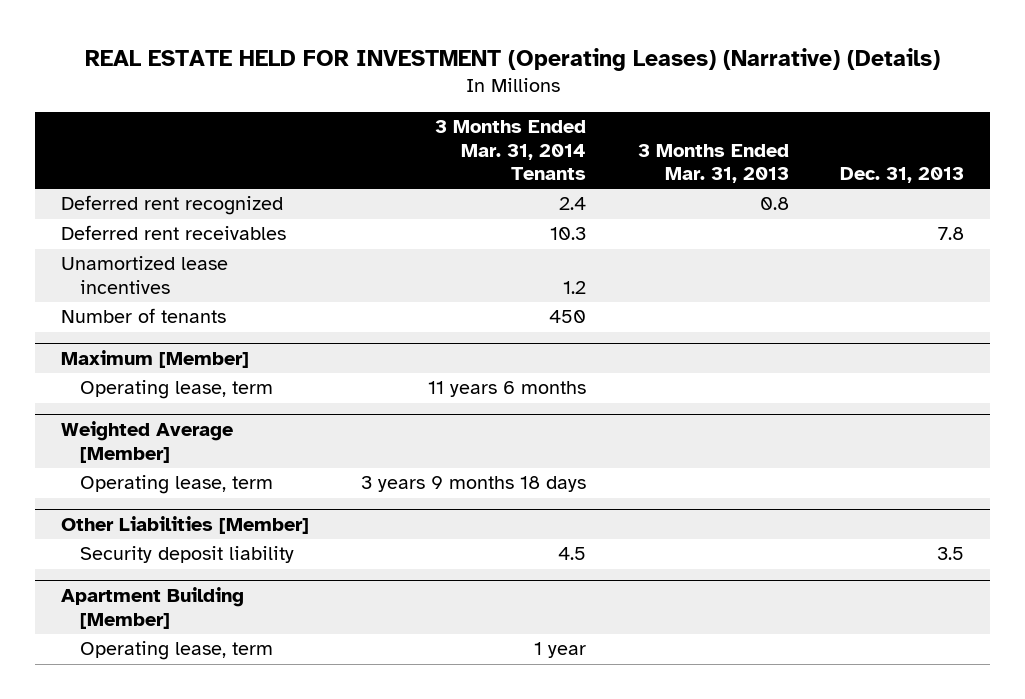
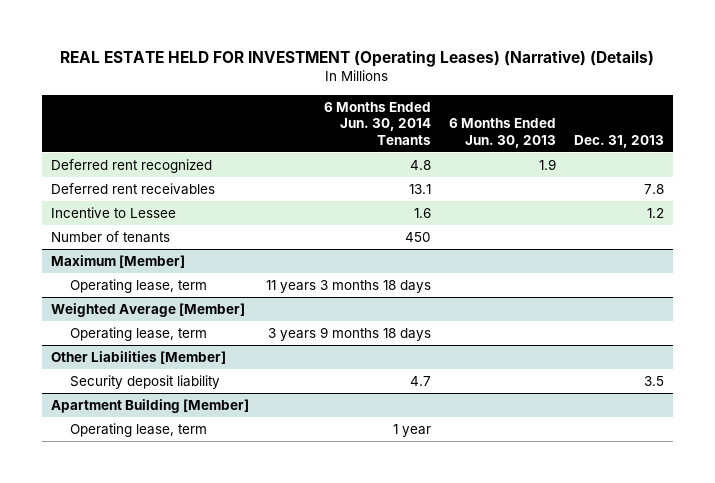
- | 3 Months Ended Mar. 31, 2014 Tenants | 3 Months Ended Mar. 31, 2013 | Dec. 31, 2013
+ | 6 Months Ended Jun. 30, 2014 Tenants | 6 Months Ended Jun. 30, 2013 | Dec. 31, 2013
- Unamortized lease incentives | 1.2 | |
+ Incentive to Lessee | 1.6 | | 1.2

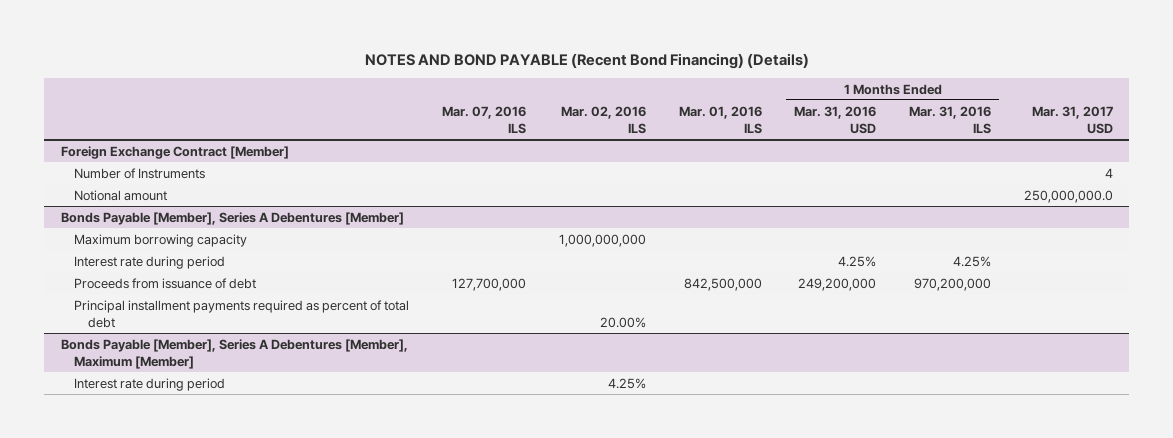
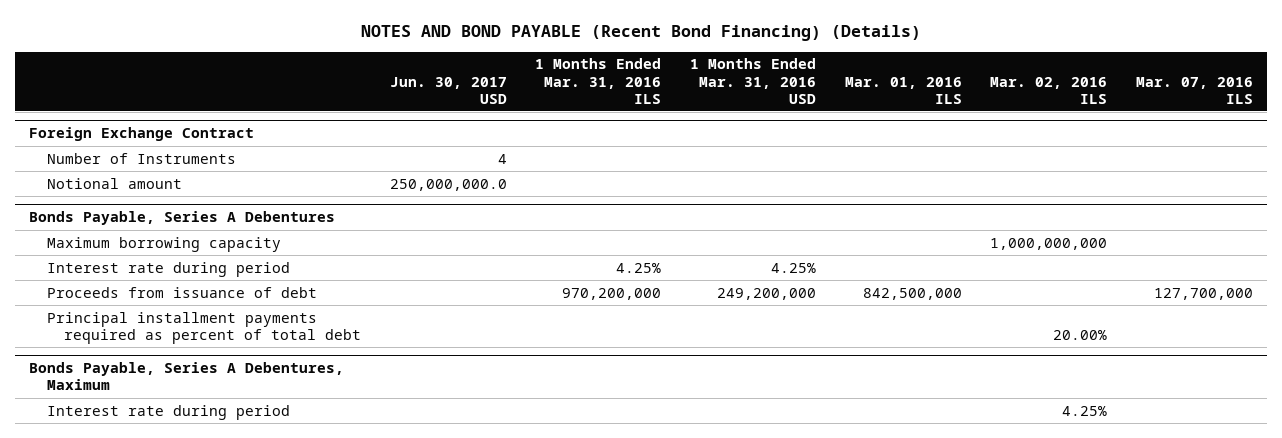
- | Mar. 07, 2016 ILS | Mar. 02, 2016 ILS | Mar. 01, 2016 ILS | 1 Months Ended Mar. 31, 2016 USD | 1 Months Ended Mar. 31, 2016 ILS | Mar. 31, 2017 USD
+ | Jun. 30, 2017 USD | 1 Months Ended Mar. 31, 2016 ILS | 1 Months Ended Mar. 31, 2016 USD | Mar. 01, 2016 ILS | Mar. 02, 2016 ILS | Mar. 07, 2016 ILS
- Foreign Exchange Contract [Member]
+ Foreign Exchange Contract
- Bonds Payable [Member], Series A Debentures [Member]
+ Bonds Payable, Series A Debentures
- Bonds Payable [Member], Series A Debentures [Member], Maximum [Member]
+ Bonds Payable, Series A Debentures, Maximum

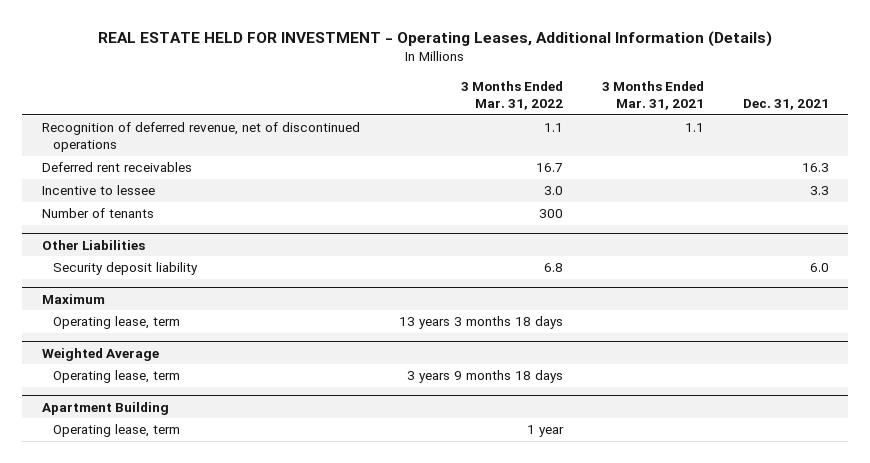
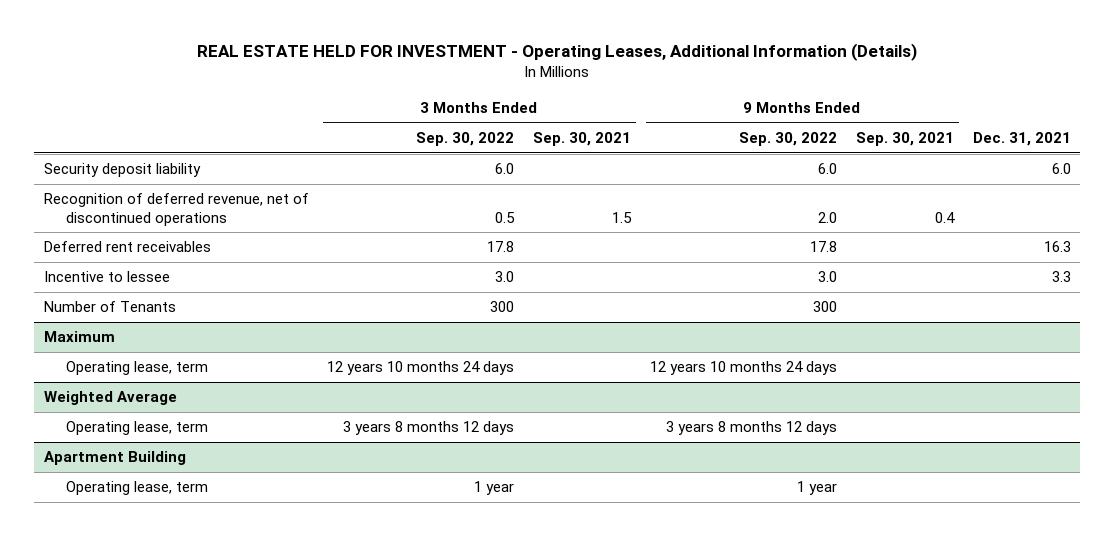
- | 3 Months Ended Mar. 31, 2022 | 3 Months Ended Mar. 31, 2021 | Dec. 31, 2021
+ | 3 Months Ended Sep. 30, 2022 | 3 Months Ended Sep. 30, 2021 | 9 Months Ended Sep. 30, 2022 | 9 Months Ended Sep. 30, 2021 | Dec. 31, 2021
+ Security deposit liability | 6.0 | | 6.0 | | 6.0
- Number of tenants | 300 | |
- Other Liabilities
- Security deposit liability | 6.8 | | 6.0
+ Number of Tenants | 300 | | 300 | |

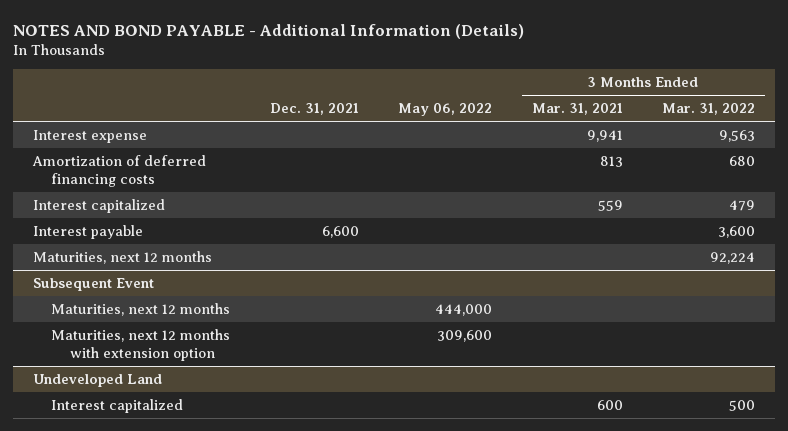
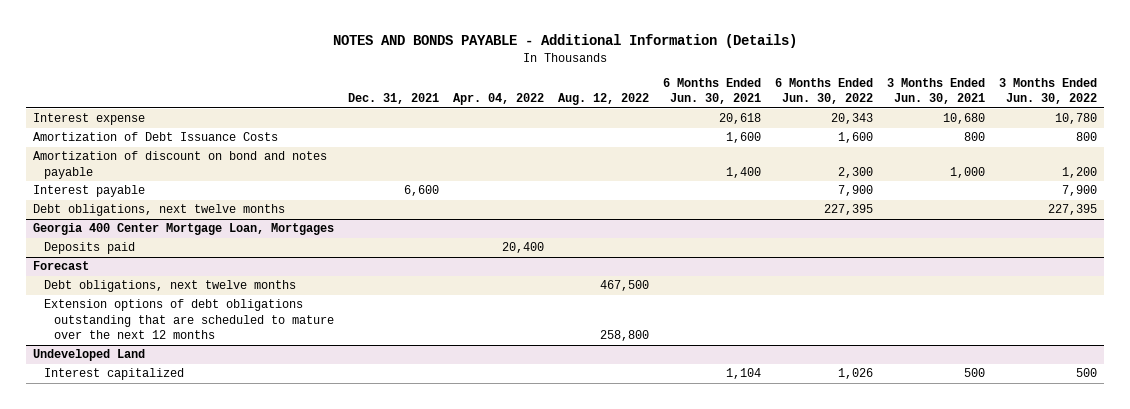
- NOTES AND BOND PAYABLE - Additional Information (Details)
+ NOTES AND BONDS PAYABLE - Additional Information (Details)
- | Dec. 31, 2021 | May 06, 2022 | 3 Months Ended Mar. 31, 2021 | 3 Months Ended Mar. 31, 2022
+ | Dec. 31, 2021 | Apr. 04, 2022 | Aug. 12, 2022 | 6 Months Ended Jun. 30, 2021 | 6 Months Ended Jun. 30, 2022 | 3 Months Ended Jun. 30, 2021 | 3 Months Ended Jun. 30, 2022
- Amortization of deferred financing costs | | | 813 | 680
- Interest capitalized | | | 559 | 479
+ Amortization of Debt Issuance Costs | | | | 1,600 | 1,600 | 800 | 800
+ Amortization of discount on bond and notes payable | | | | 1,400 | 2,300 | 1,000 | 1,200
- Maturities, next 12 months | | | | 92,224
- Subsequent Event
- Maturities, next 12 months | | 444,000 | |
- Maturities, next 12 months with extension option | | 309,600 | |
+ Debt obligations, next twelve months | | | | | 227,395 | | 227,395
+ Georgia 400 Center Mortgage Loan, Mortgages
+ Deposits paid | | 20,400 | | | | |
+ Forecast
+ Debt obligations, next twelve months | | | 467,500 | | | |
+ Extension options of debt obligations outstanding that are scheduled to mature over the next 12 months | | | 258,800 | | | |

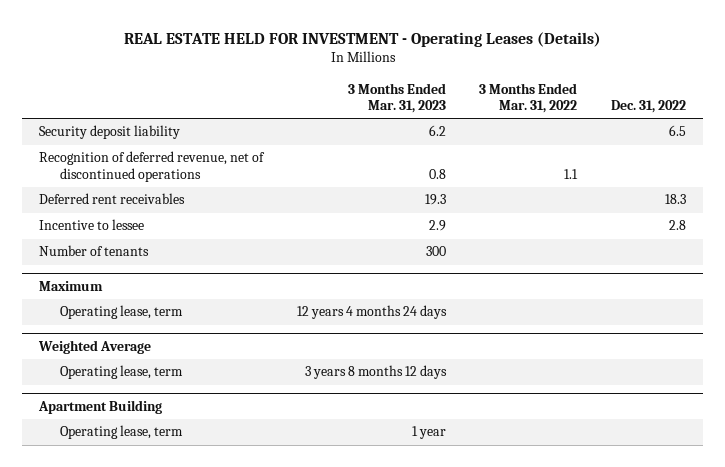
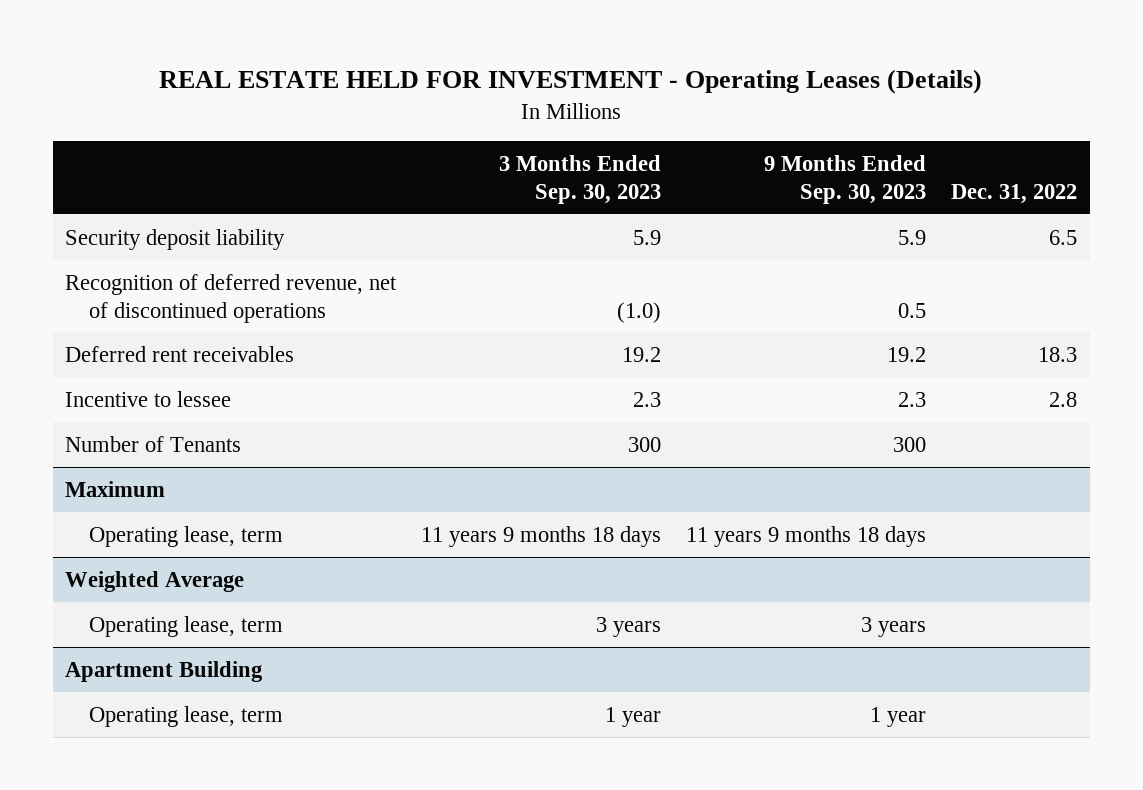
- | 3 Months Ended Mar. 31, 2023 | 3 Months Ended Mar. 31, 2022 | Dec. 31, 2022
+ | 3 Months Ended Sep. 30, 2023 | 9 Months Ended Sep. 30, 2023 | Dec. 31, 2022
- Number of tenants | 300 | |
+ Number of Tenants | 300 | 300 |

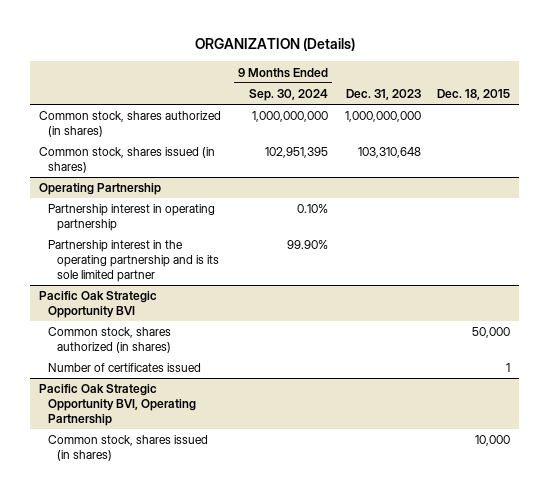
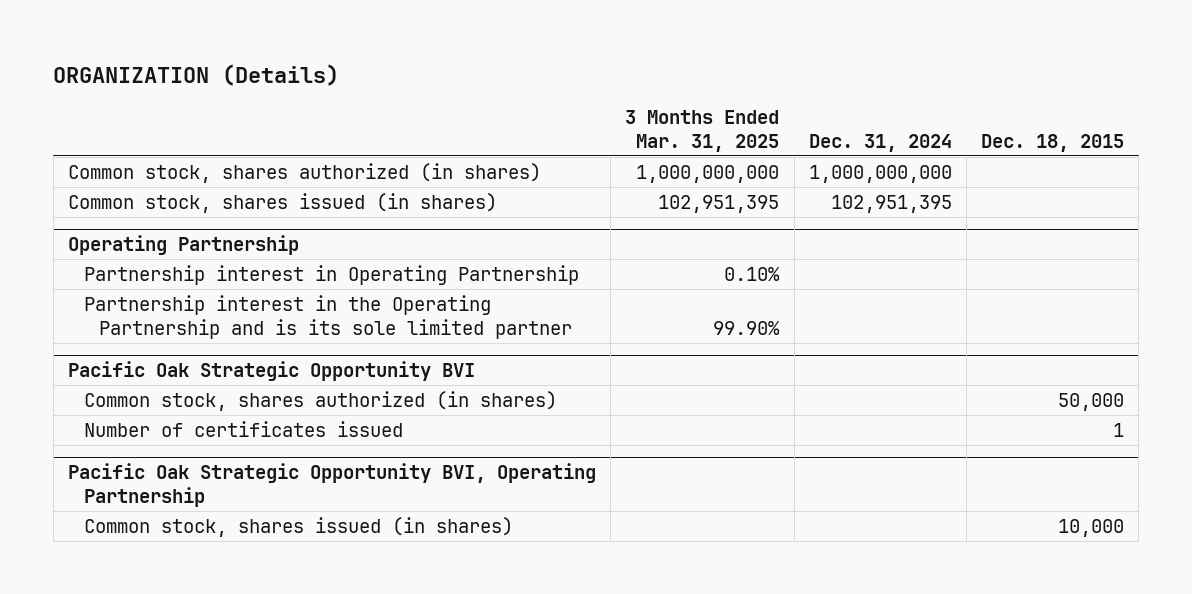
- | 9 Months Ended Sep. 30, 2024 | Dec. 31, 2023 | Dec. 18, 2015
+ | 3 Months Ended Mar. 31, 2025 | Dec. 31, 2024 | Dec. 18, 2015
@ Operating Partnership
- Partnership interest in operating partnership | 0.10% | |
- Partnership interest in the operating partnership and is its sole limited partner | 99.90% | |
+ Partnership interest in Operating Partnership | 0.10% | |
+ Partnership interest in the Operating Partnership and is its sole limited partner | 99.90% | |

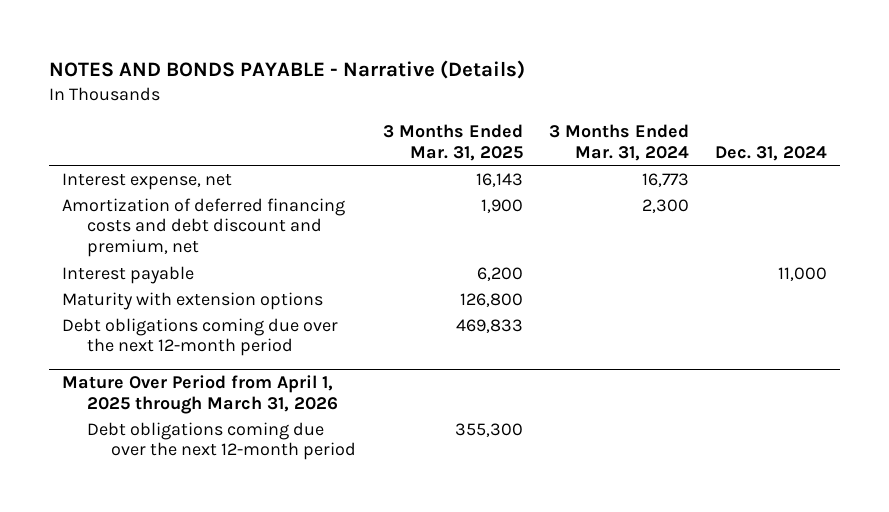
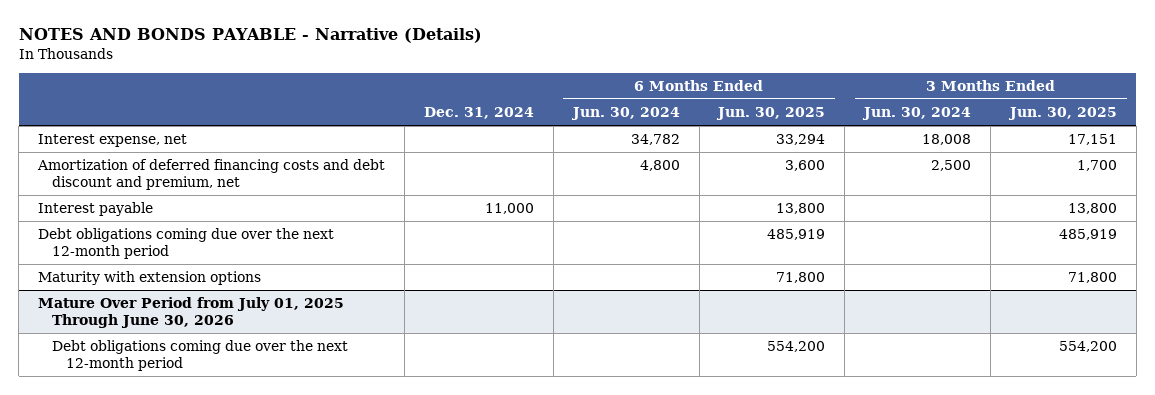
- | 3 Months Ended Mar. 31, 2025 | 3 Months Ended Mar. 31, 2024 | Dec. 31, 2024
+ | Dec. 31, 2024 | 6 Months Ended Jun. 30, 2024 | 6 Months Ended Jun. 30, 2025 | 3 Months Ended Jun. 30, 2024 | 3 Months Ended Jun. 30, 2025
- Mature Over Period from April 1, 2025 through March 31, 2026
- Debt obligations coming due over the next 12-month period | 355,300 | |
moved down: Maturity with extension options | | | 71,800 | | 71,800
+ Mature Over Period from July 01, 2025 Through June 30, 2026
+ Debt obligations coming due over the next 12-month period | | | 554,200 | | 554,200

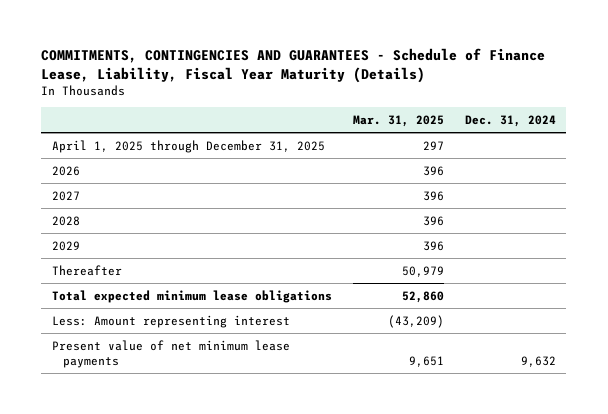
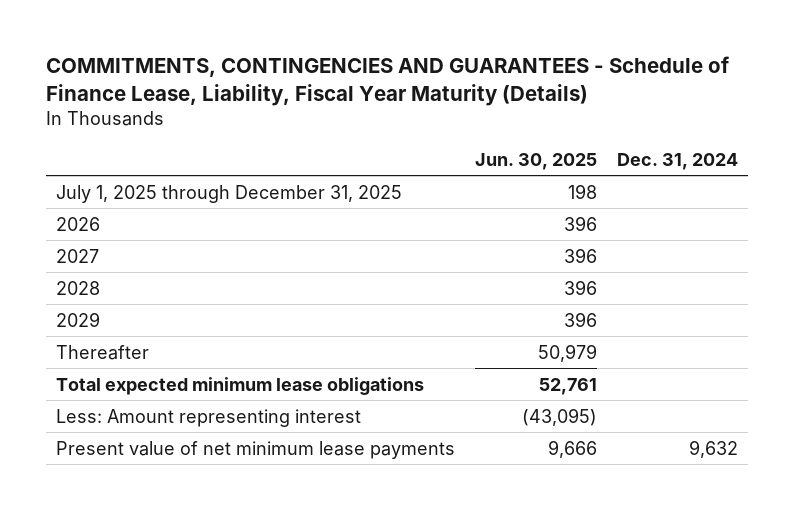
- | Mar. 31, 2025 | Dec. 31, 2024
+ | Jun. 30, 2025 | Dec. 31, 2024
- April 1, 2025 through December 31, 2025 | 297 |
+ July 1, 2025 through December 31, 2025 | 198 |

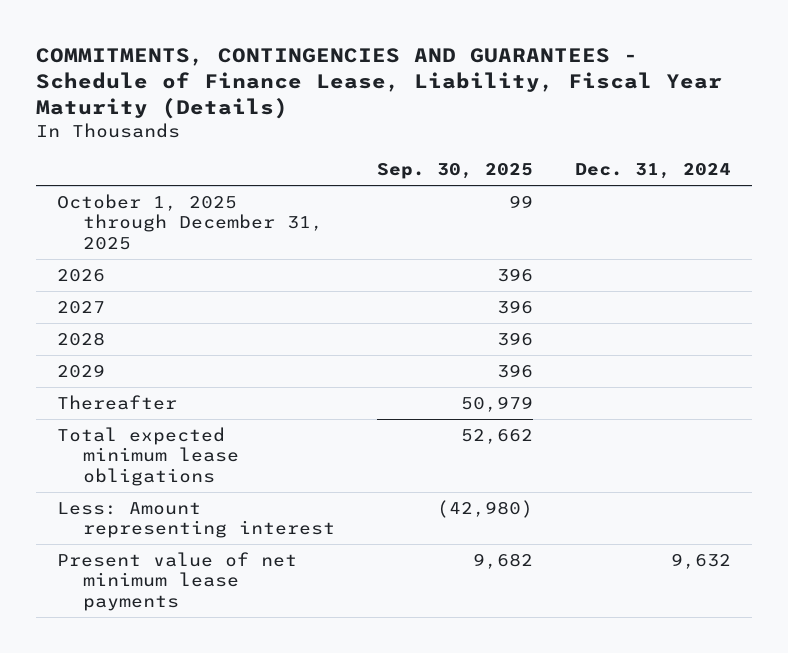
- | Jun. 30, 2025 | Dec. 31, 2024
+ | Sep. 30, 2025 | Dec. 31, 2024
- July 1, 2025 through December 31, 2025 | 198 |
+ October 1, 2025 through December 31, 2025 | 99 |

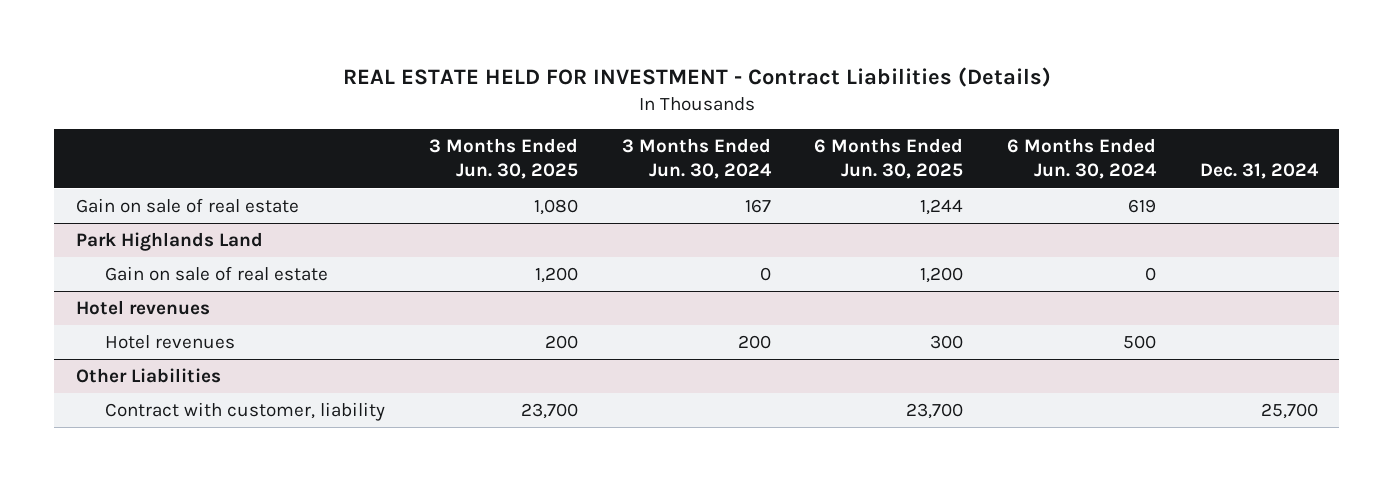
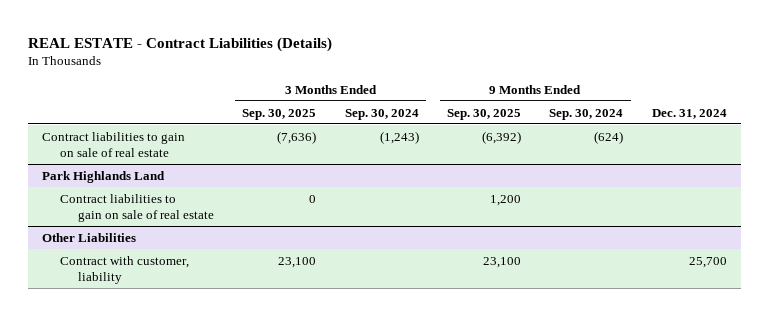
- REAL ESTATE HELD FOR INVESTMENT - Contract Liabilities (Details)
+ REAL ESTATE - Contract Liabilities (Details)
- | 3 Months Ended Jun. 30, 2025 | 3 Months Ended Jun. 30, 2024 | 6 Months Ended Jun. 30, 2025 | 6 Months Ended Jun. 30, 2024 | Dec. 31, 2024
+ | 3 Months Ended Sep. 30, 2025 | 3 Months Ended Sep. 30, 2024 | 9 Months Ended Sep. 30, 2025 | 9 Months Ended Sep. 30, 2024 | Dec. 31, 2024
- Gain on sale of real estate | 1,080 | 167 | 1,244 | 619 |
+ Contract liabilities to gain on sale of real estate | (7,636) | (1,243) | (6,392) | (624) |
@ Park Highlands Land
- Gain on sale of real estate | 1,200 | 0 | 1,200 | 0 |
- Hotel revenues
- Hotel revenues | 200 | 200 | 300 | 500 |
@ Park Highlands Land
+ Contract liabilities to gain on sale of real estate | 0 | | 1,200 | |

